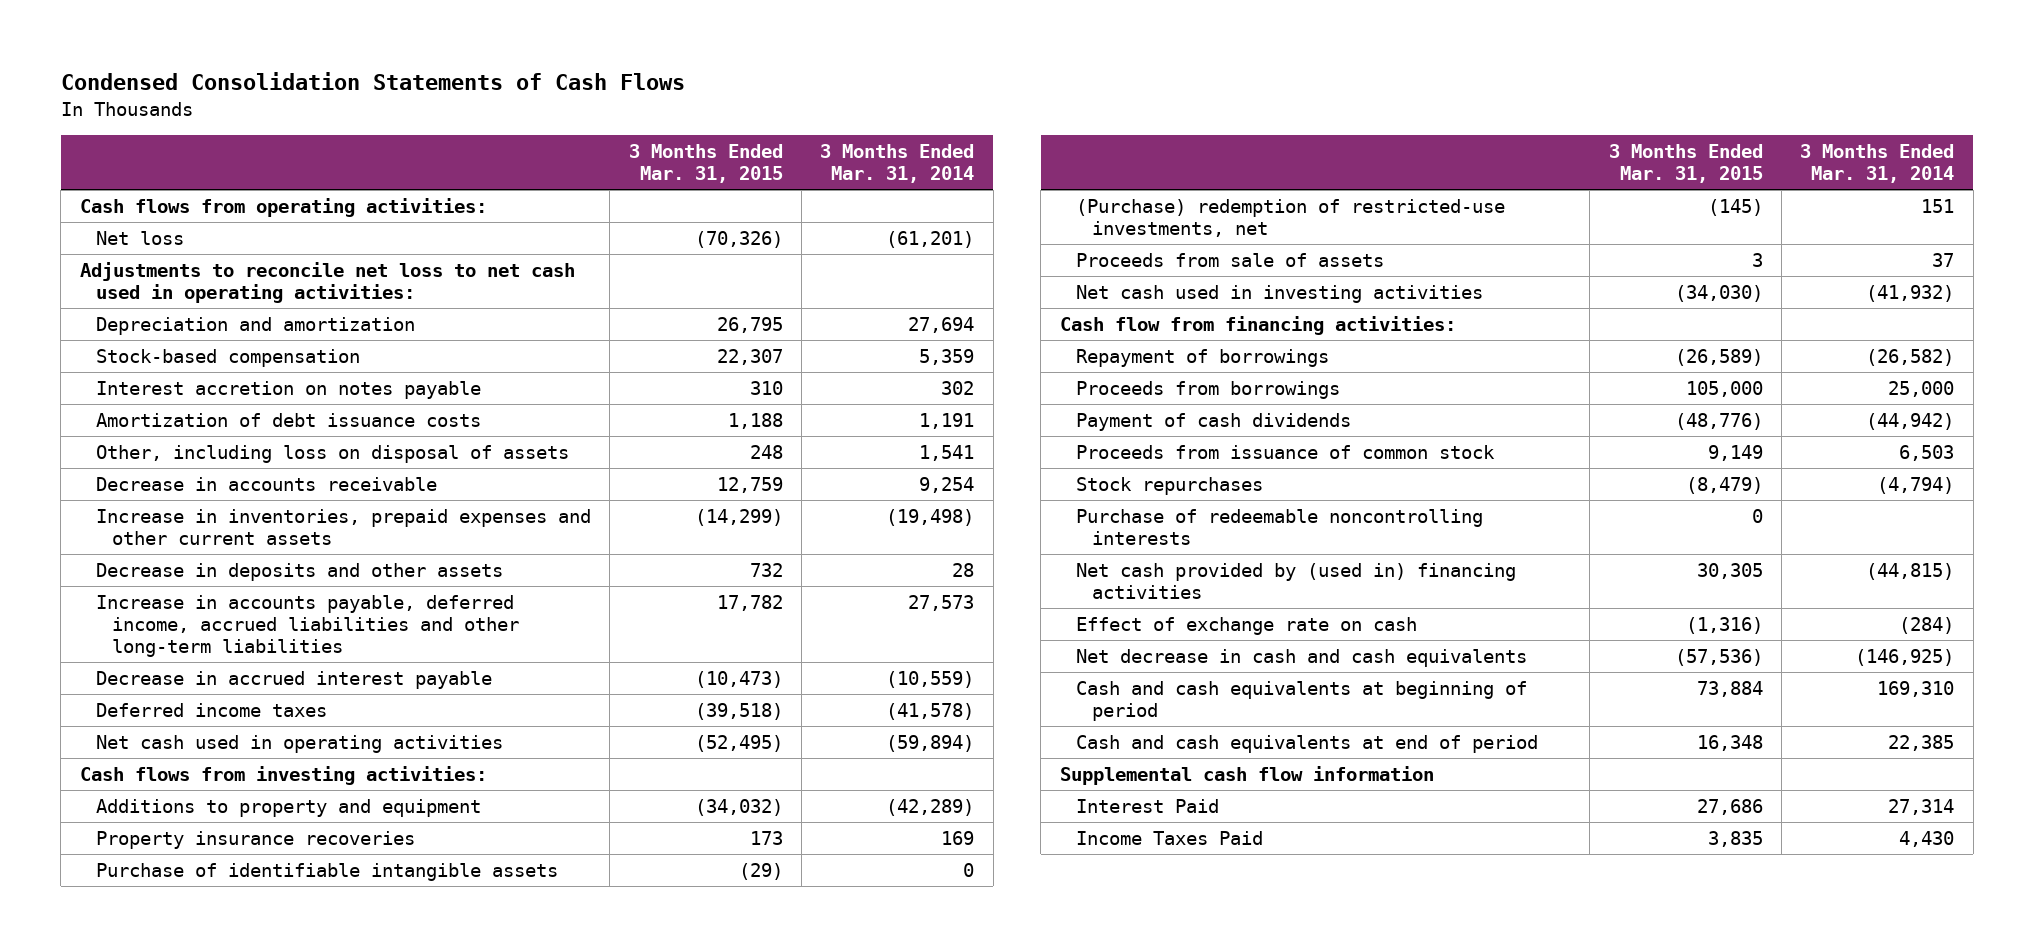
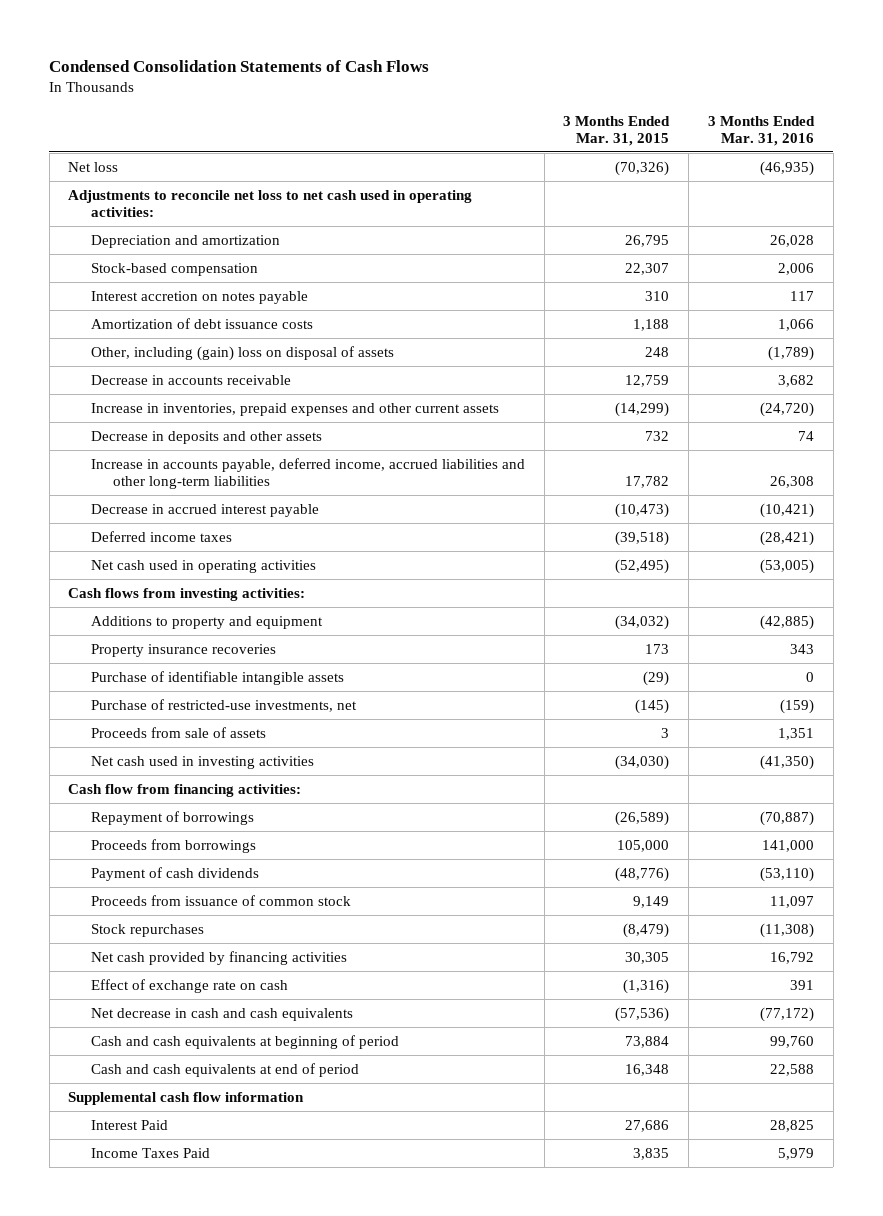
- | 3 Months Ended Mar. 31, 2015 | 3 Months Ended Mar. 31, 2014
+ | 3 Months Ended Mar. 31, 2015 | 3 Months Ended Mar. 31, 2016
- Cash flows from operating activities:
- Other, including loss on disposal of assets | 248 | 1,541
+ Other, including (gain) loss on disposal of assets | 248 | (1,789)
- (Purchase) redemption of restricted-use investments, net | (145) | 151
+ Purchase of restricted-use investments, net | (145) | (159)
- Purchase of redeemable noncontrolling interests | 0 |
- Net cash provided by (used in) financing activities | 30,305 | (44,815)
+ Net cash provided by financing activities | 30,305 | 16,792

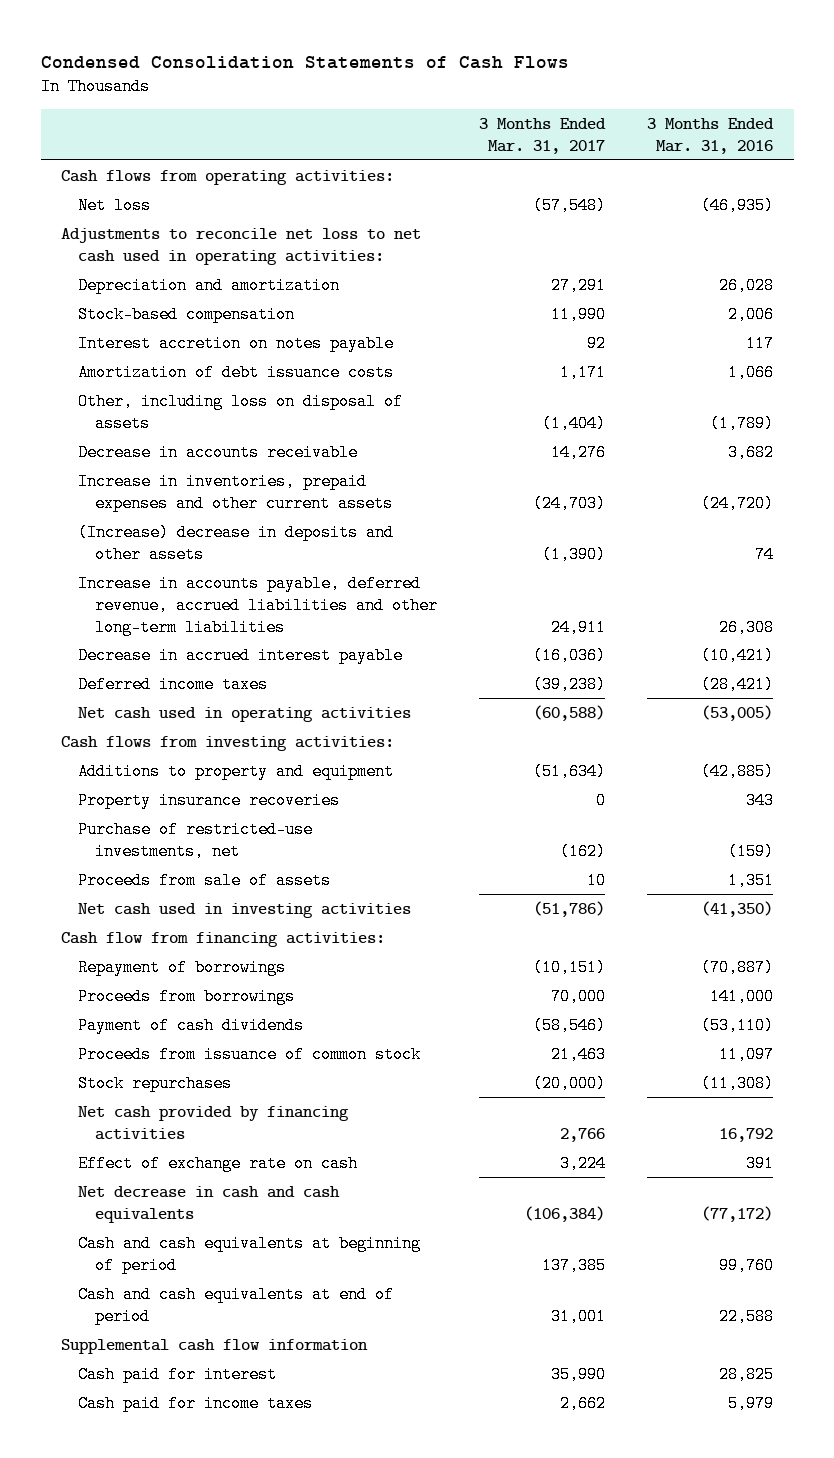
- | 3 Months Ended Mar. 31, 2015 | 3 Months Ended Mar. 31, 2016
+ | 3 Months Ended Mar. 31, 2017 | 3 Months Ended Mar. 31, 2016
+ Cash flows from operating activities:
- Other, including (gain) loss on disposal of assets | 248 | (1,789)
+ Other, including loss on disposal of assets | (1,404) | (1,789)
- Decrease in deposits and other assets | 732 | 74
- Increase in accounts payable, deferred income, accrued liabilities and other long-term liabilities | 17,782 | 26,308
+ (Increase) decrease in deposits and other assets | (1,390) | 74
+ Increase in accounts payable, deferred revenue, accrued liabilities and other long-term liabilities | 24,911 | 26,308
- Purchase of identifiable intangible assets | (29) | 0
- Interest Paid | 27,686 | 28,825
- Income Taxes Paid | 3,835 | 5,979
+ Cash paid for interest | 35,990 | 28,825
+ Cash paid for income taxes | 2,662 | 5,979

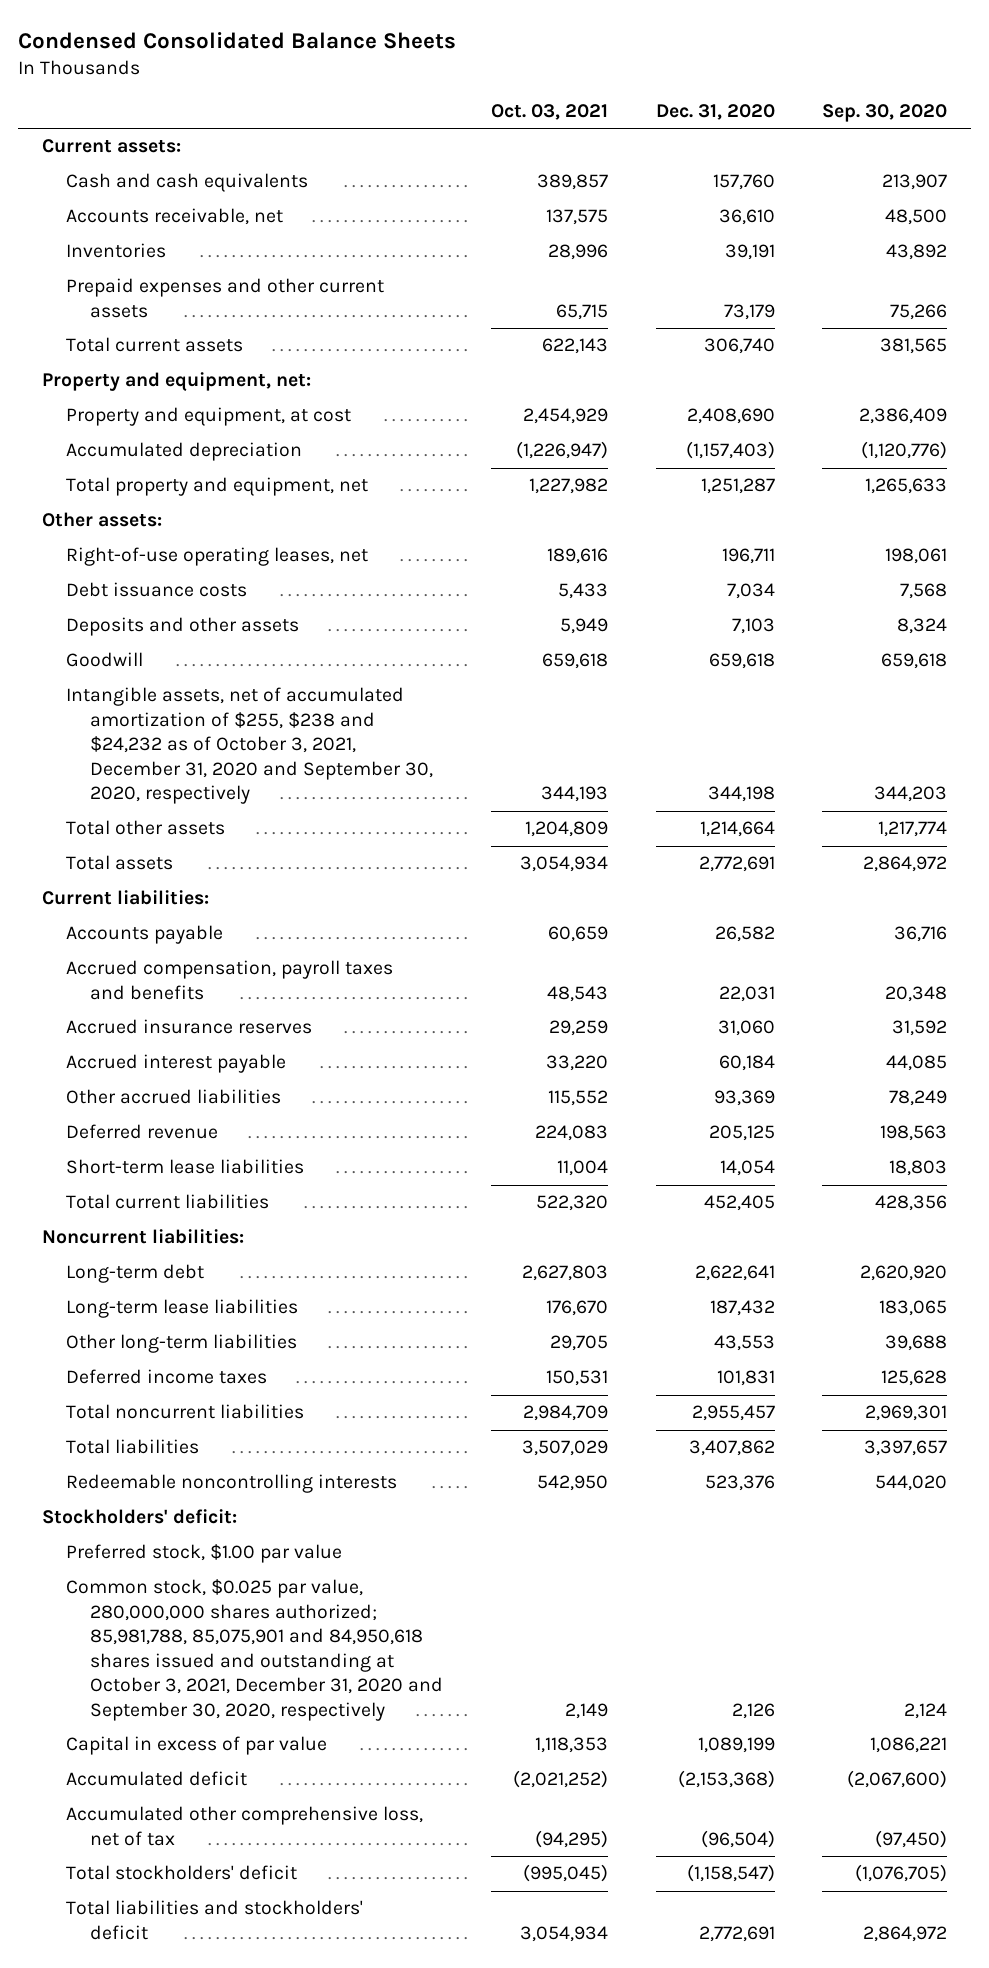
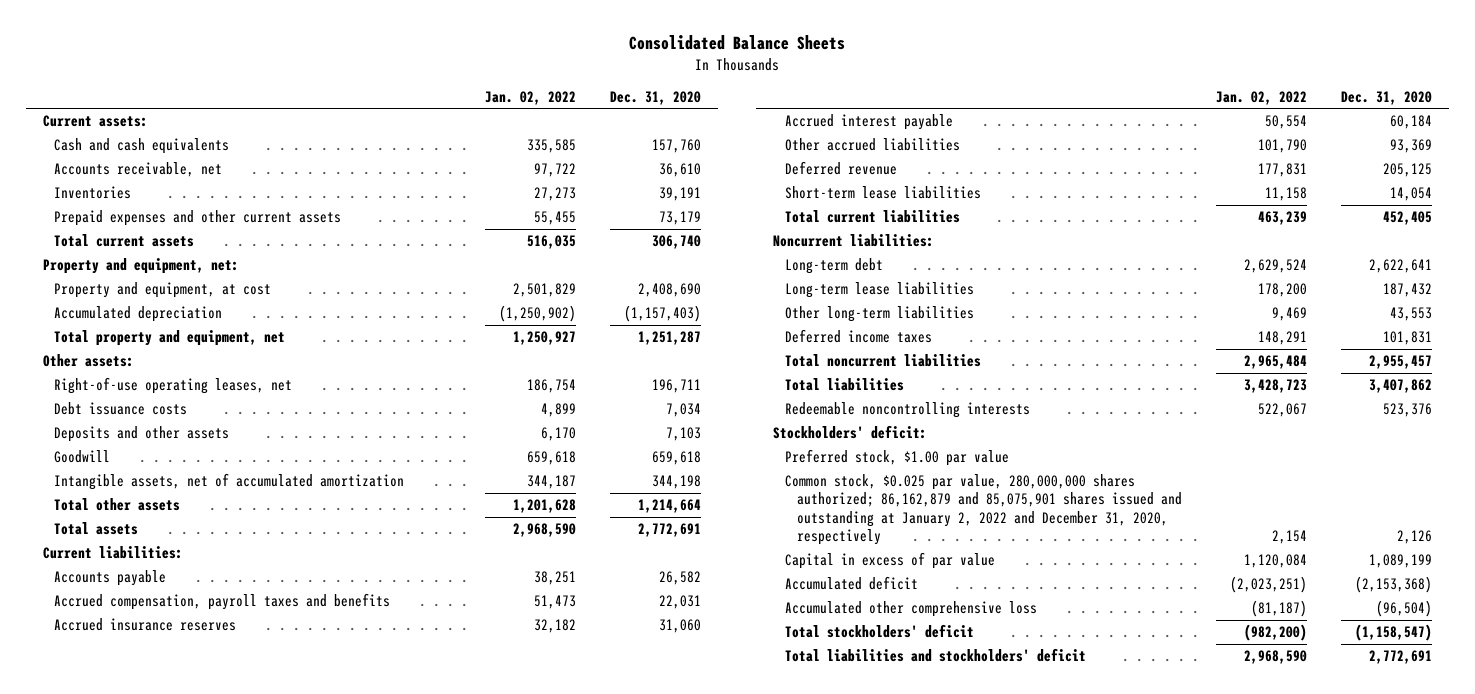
- Condensed Consolidated Balance Sheets
+ Consolidated Balance Sheets
- | Oct. 03, 2021 | Dec. 31, 2020 | Sep. 30, 2020
+ | Jan. 02, 2022 | Dec. 31, 2020
- Intangible assets, net of accumulated amortization of $255, $238 and $24,232 as of October 3, 2021, December 31, 2020 and September 30, 2020, respectively | 344,193 | 344,198 | 344,203
+ Intangible assets, net of accumulated amortization | 344,187 | 344,198
- Common stock, $0.025 par value, 280,000,000 shares authorized; 85,981,788, 85,075,901 and 84,950,618 shares issued and outstanding at October 3, 2021, December 31, 2020 and September 30, 2020, respectively | 2,149 | 2,126 | 2,124
+ Common stock, $0.025 par value, 280,000,000 shares authorized; 86,162,879 and 85,075,901 shares issued and outstanding at January 2, 2022 and December 31, 2020, respectively | 2,154 | 2,126
- Accumulated other comprehensive loss, net of tax | (94,295) | (96,504) | (97,450)
+ Accumulated other comprehensive loss | (81,187) | (96,504)

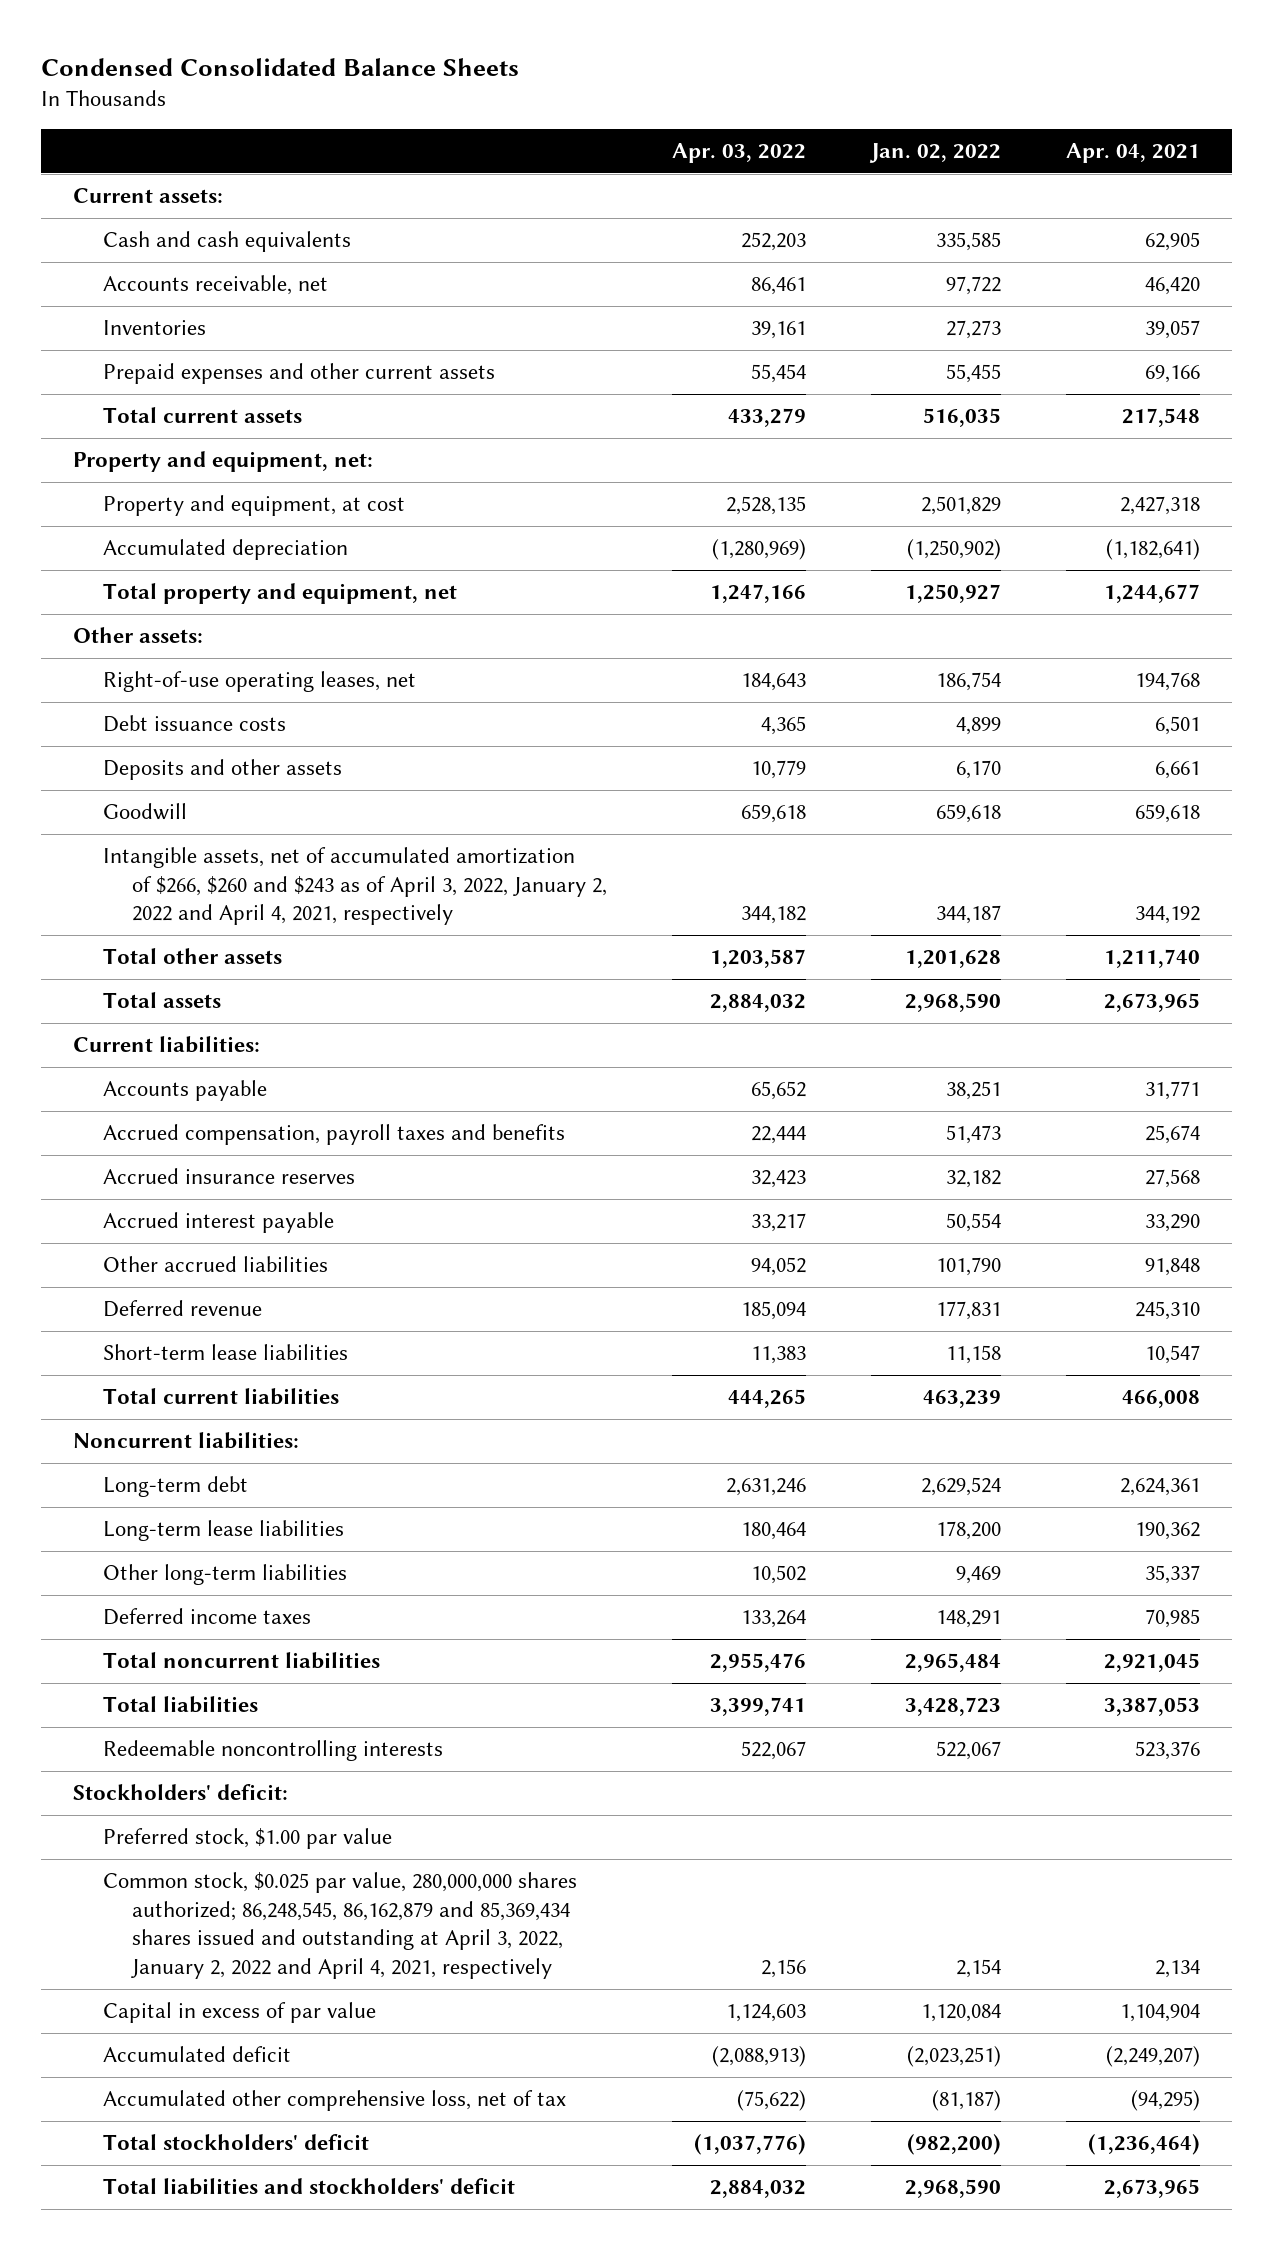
- Consolidated Balance Sheets
+ Condensed Consolidated Balance Sheets
- | Jan. 02, 2022 | Dec. 31, 2020
+ | Apr. 03, 2022 | Jan. 02, 2022 | Apr. 04, 2021
- Intangible assets, net of accumulated amortization | 344,187 | 344,198
+ Intangible assets, net of accumulated amortization of $266, $260 and $243 as of April 3, 2022, January 2, 2022 and April 4, 2021, respectively | 344,182 | 344,187 | 344,192
- Common stock, $0.025 par value, 280,000,000 shares authorized; 86,162,879 and 85,075,901 shares issued and outstanding at January 2, 2022 and December 31, 2020, respectively | 2,154 | 2,126
+ Common stock, $0.025 par value, 280,000,000 shares authorized; 86,248,545, 86,162,879 and 85,369,434 shares issued and outstanding at April 3, 2022, January 2, 2022 and April 4, 2021, respectively | 2,156 | 2,154 | 2,134
- Accumulated other comprehensive loss | (81,187) | (96,504)
+ Accumulated other comprehensive loss, net of tax | (75,622) | (81,187) | (94,295)

